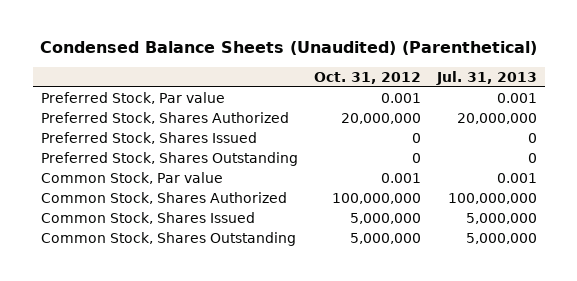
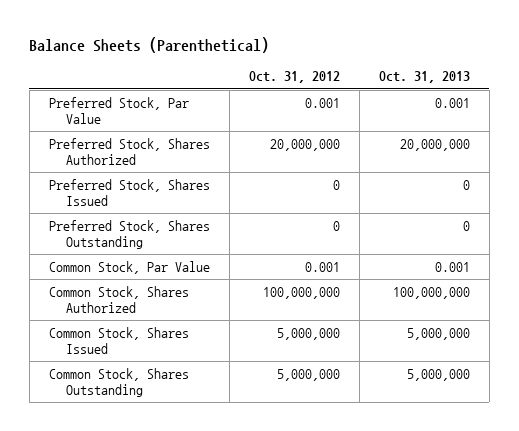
- Condensed Balance Sheets (Unaudited) (Parenthetical)
+ Balance Sheets (Parenthetical)
- | Oct. 31, 2012 | Jul. 31, 2013
+ | Oct. 31, 2012 | Oct. 31, 2013
- Preferred Stock, Par value | 0.001 | 0.001
+ Preferred Stock, Par Value | 0.001 | 0.001
- Common Stock, Par value | 0.001 | 0.001
+ Common Stock, Par Value | 0.001 | 0.001

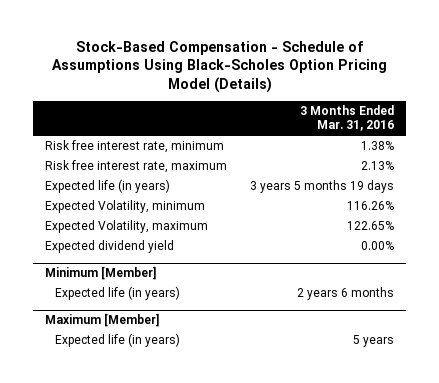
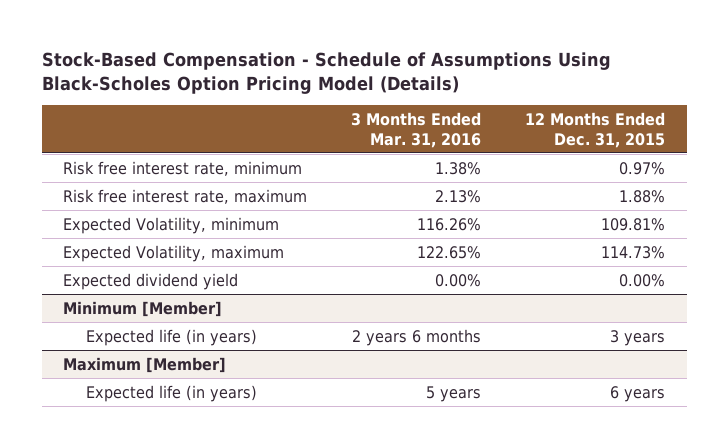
- | 3 Months Ended Mar. 31, 2016
+ | 3 Months Ended Mar. 31, 2016 | 12 Months Ended Dec. 31, 2015
- Expected life (in years) | 3 years 5 months 19 days

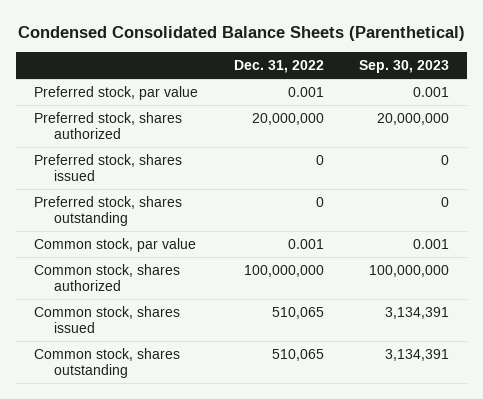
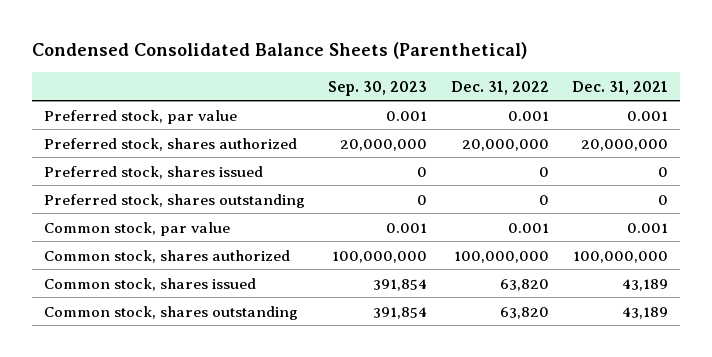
- | Dec. 31, 2022 | Sep. 30, 2023
+ | Sep. 30, 2023 | Dec. 31, 2022 | Dec. 31, 2021
- Common stock, shares issued | 510,065 | 3,134,391
- Common stock, shares outstanding | 510,065 | 3,134,391
+ Common stock, shares issued | 391,854 | 63,820 | 43,189
+ Common stock, shares outstanding | 391,854 | 63,820 | 43,189

